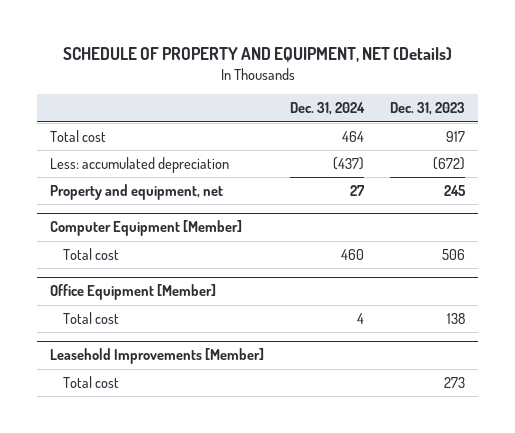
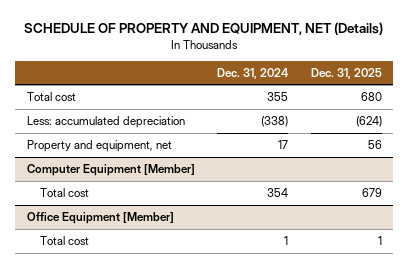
- | Dec. 31, 2024 | Dec. 31, 2023
+ | Dec. 31, 2024 | Dec. 31, 2025
- Total cost | 464 | 917
- Less: accumulated depreciation | (437) | (672)
- Property and equipment, net | 27 | 245
+ Total cost | 355 | 680
+ Less: accumulated depreciation | (338) | (624)
+ Property and equipment, net | 17 | 56
@ Computer Equipment [Member]
- Total cost | 460 | 506
+ Total cost | 354 | 679
@ Office Equipment [Member]
- Total cost | 4 | 138
- Leasehold Improvements [Member]
- Total cost | | 273
@ Office Equipment [Member]
+ Total cost | 1 | 1

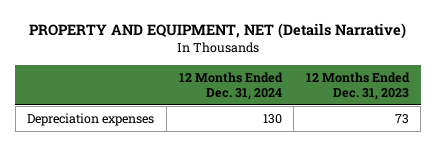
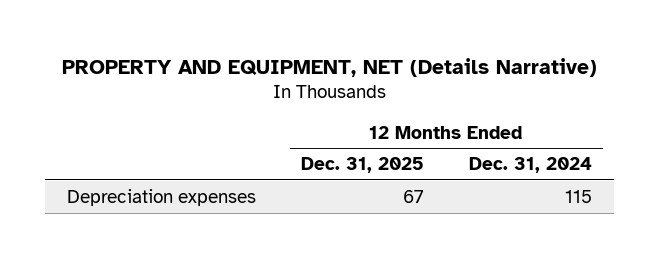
- | 12 Months Ended Dec. 31, 2024 | 12 Months Ended Dec. 31, 2023
+ | 12 Months Ended Dec. 31, 2025 | 12 Months Ended Dec. 31, 2024
- Depreciation expenses | 130 | 73
+ Depreciation expenses | 67 | 115

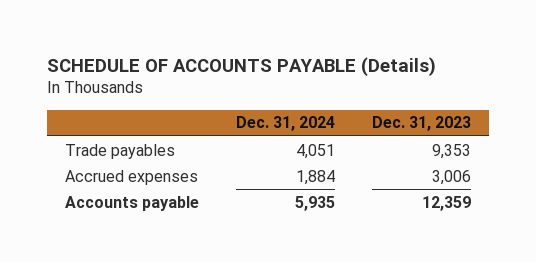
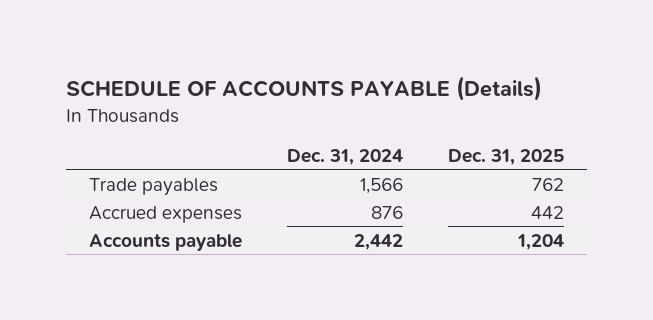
- | Dec. 31, 2024 | Dec. 31, 2023
+ | Dec. 31, 2024 | Dec. 31, 2025
- Trade payables | 4,051 | 9,353
- Accrued expenses | 1,884 | 3,006
- Accounts payable | 5,935 | 12,359
+ Trade payables | 1,566 | 762
+ Accrued expenses | 876 | 442
+ Accounts payable | 2,442 | 1,204

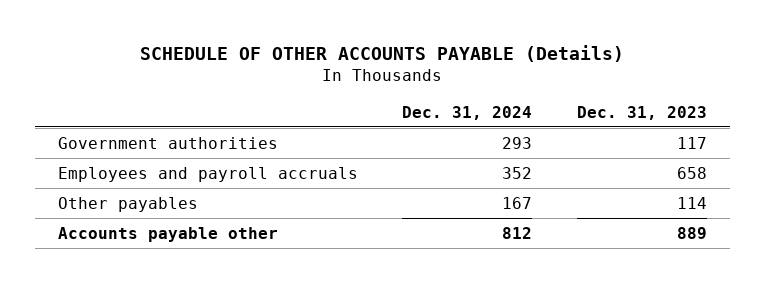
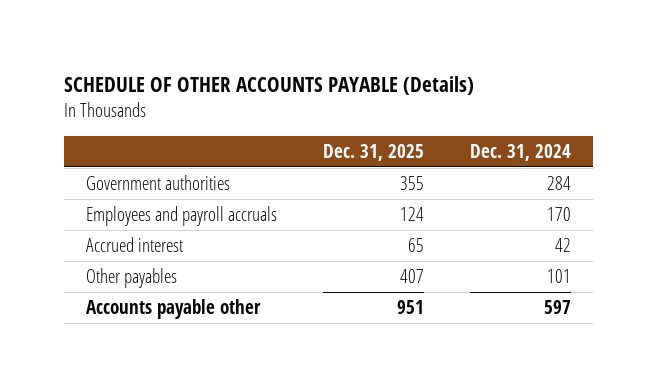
- | Dec. 31, 2024 | Dec. 31, 2023
+ | Dec. 31, 2025 | Dec. 31, 2024
- Government authorities | 293 | 117
- Employees and payroll accruals | 352 | 658
- Other payables | 167 | 114
- Accounts payable other | 812 | 889
+ Government authorities | 355 | 284
+ Employees and payroll accruals | 124 | 170
+ Accrued interest | 65 | 42
+ Other payables | 407 | 101
+ Accounts payable other | 951 | 597

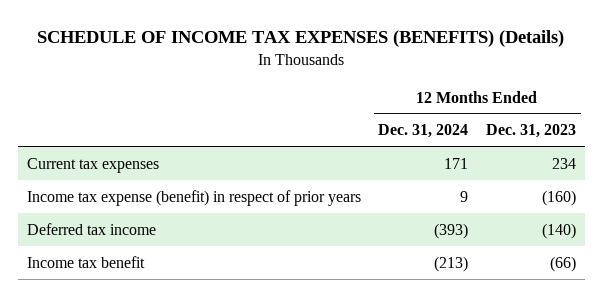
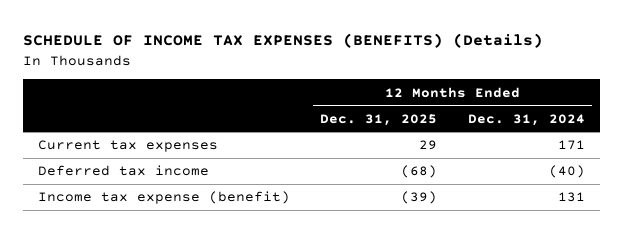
- | 12 Months Ended Dec. 31, 2024 | 12 Months Ended Dec. 31, 2023
+ | 12 Months Ended Dec. 31, 2025 | 12 Months Ended Dec. 31, 2024
- Income tax expense (benefit) in respect of prior years | 9 | (160)
- Deferred tax income | (393) | (140)
- Income tax benefit | (213) | (66)
+ Deferred tax income | (68) | (40)
+ Income tax expense (benefit) | (39) | 131

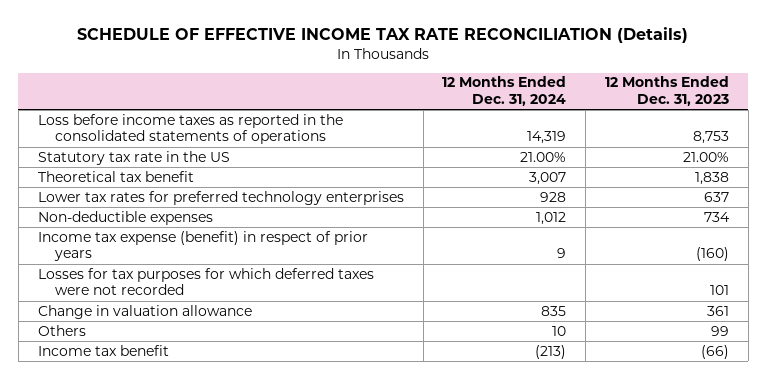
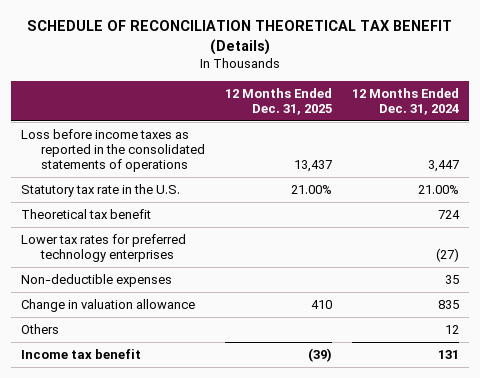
- SCHEDULE OF EFFECTIVE INCOME TAX RATE RECONCILIATION (Details)
+ SCHEDULE OF RECONCILIATION THEORETICAL TAX BENEFIT (Details)
- | 12 Months Ended Dec. 31, 2024 | 12 Months Ended Dec. 31, 2023
+ | 12 Months Ended Dec. 31, 2025 | 12 Months Ended Dec. 31, 2024
- Loss before income taxes as reported in the consolidated statements of operations | 14,319 | 8,753
- Statutory tax rate in the US | 21.00% | 21.00%
- Theoretical tax benefit | 3,007 | 1,838
- Lower tax rates for preferred technology enterprises | 928 | 637
- Non-deductible expenses | 1,012 | 734
- Income tax expense (benefit) in respect of prior years | 9 | (160)
- Losses for tax purposes for which deferred taxes were not recorded | | 101
+ Loss before income taxes as reported in the consolidated statements of operations | 13,437 | 3,447
+ Statutory tax rate in the U.S. | 21.00% | 21.00%
+ Theoretical tax benefit | | 724
+ Lower tax rates for preferred technology enterprises | | (27)
+ Non-deductible expenses | | 35
- Others | 10 | 99
- Income tax benefit | (213) | (66)
+ Others | | 12
+ Income tax benefit | (39) | 131

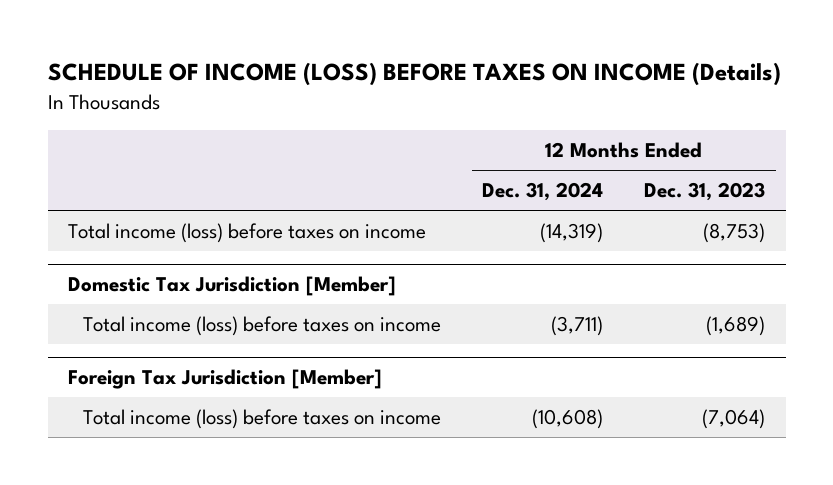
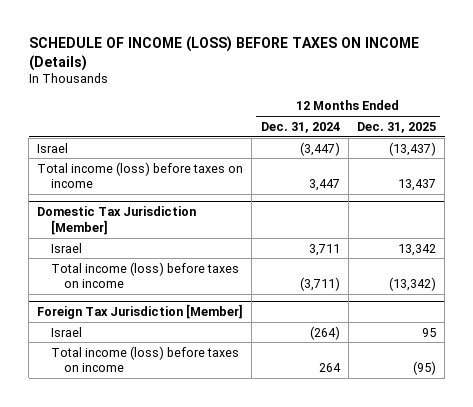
- | 12 Months Ended Dec. 31, 2024 | 12 Months Ended Dec. 31, 2023
+ | 12 Months Ended Dec. 31, 2024 | 12 Months Ended Dec. 31, 2025
- Total income (loss) before taxes on income | (14,319) | (8,753)
+ Israel | (3,447) | (13,437)
+ Total income (loss) before taxes on income | 3,447 | 13,437
@ Domestic Tax Jurisdiction [Member]
+ Israel | 3,711 | 13,342
@ Foreign Tax Jurisdiction [Member]
- Total income (loss) before taxes on income | (10,608) | (7,064)
+ Israel | (264) | 95
+ Total income (loss) before taxes on income | 264 | (95)

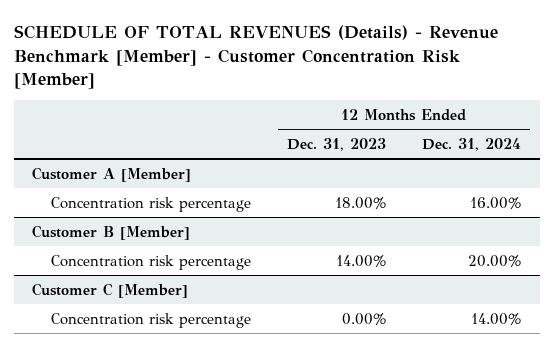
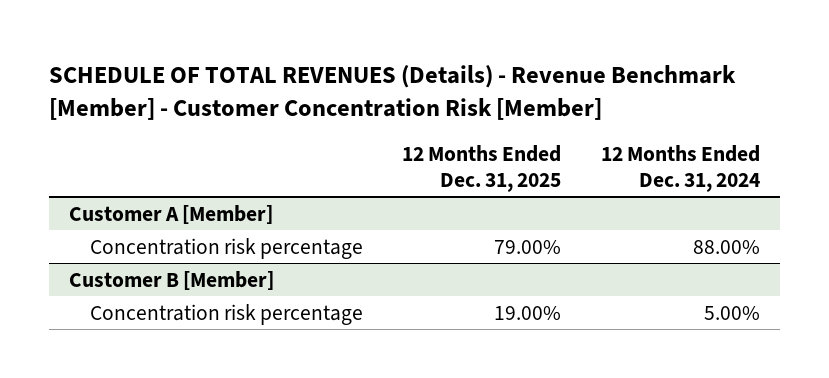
- | 12 Months Ended Dec. 31, 2023 | 12 Months Ended Dec. 31, 2024
+ | 12 Months Ended Dec. 31, 2025 | 12 Months Ended Dec. 31, 2024
@ Customer A [Member]
- Concentration risk percentage | 18.00% | 16.00%
+ Concentration risk percentage | 79.00% | 88.00%
@ Customer B [Member]
- Concentration risk percentage | 14.00% | 20.00%
- Customer C [Member]
- Concentration risk percentage | 0.00% | 14.00%
@ Customer B [Member]
+ Concentration risk percentage | 19.00% | 5.00%

